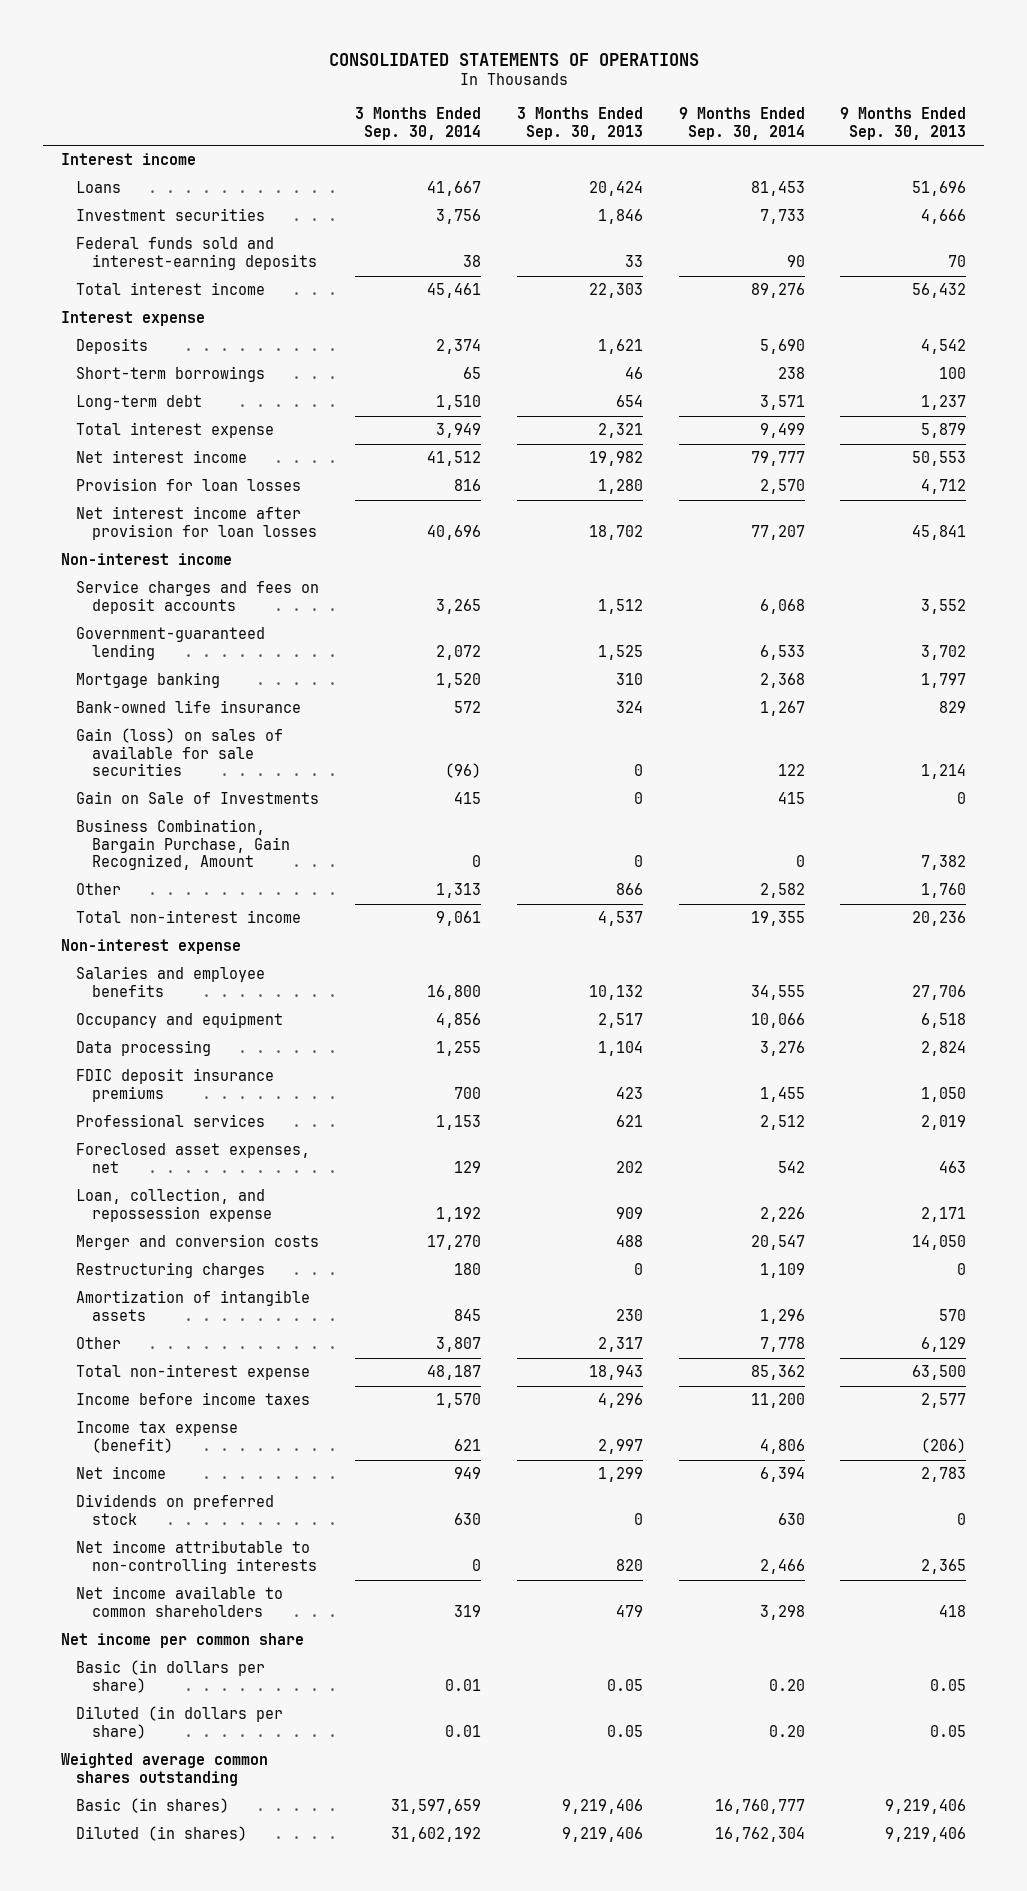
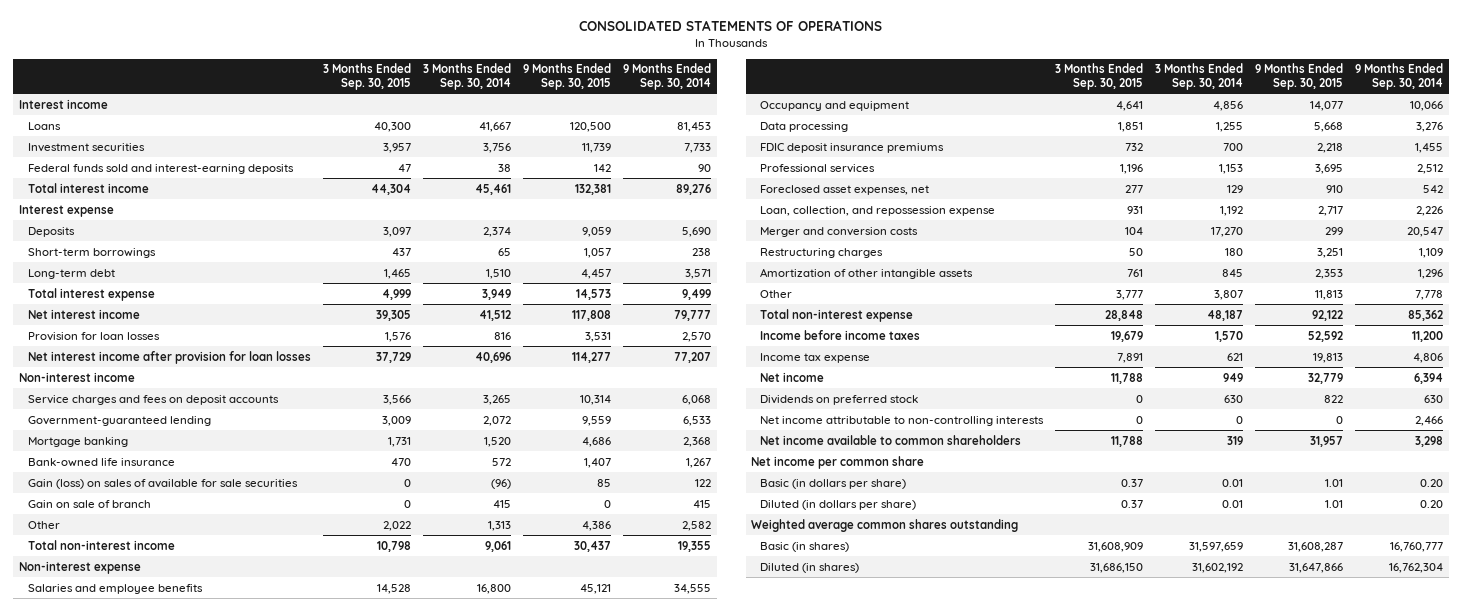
- | 3 Months Ended Sep. 30, 2014 | 3 Months Ended Sep. 30, 2013 | 9 Months Ended Sep. 30, 2014 | 9 Months Ended Sep. 30, 2013
+ | 3 Months Ended Sep. 30, 2015 | 3 Months Ended Sep. 30, 2014 | 9 Months Ended Sep. 30, 2015 | 9 Months Ended Sep. 30, 2014
- Gain on Sale of Investments | 415 | 0 | 415 | 0
- Business Combination, Bargain Purchase, Gain Recognized, Amount | 0 | 0 | 0 | 7,382
+ Gain on sale of branch | 0 | 415 | 0 | 415
- Amortization of intangible assets | 845 | 230 | 1,296 | 570
+ Amortization of other intangible assets | 761 | 845 | 2,353 | 1,296
- Income tax expense (benefit) | 621 | 2,997 | 4,806 | (206)
+ Income tax expense | 7,891 | 621 | 19,813 | 4,806

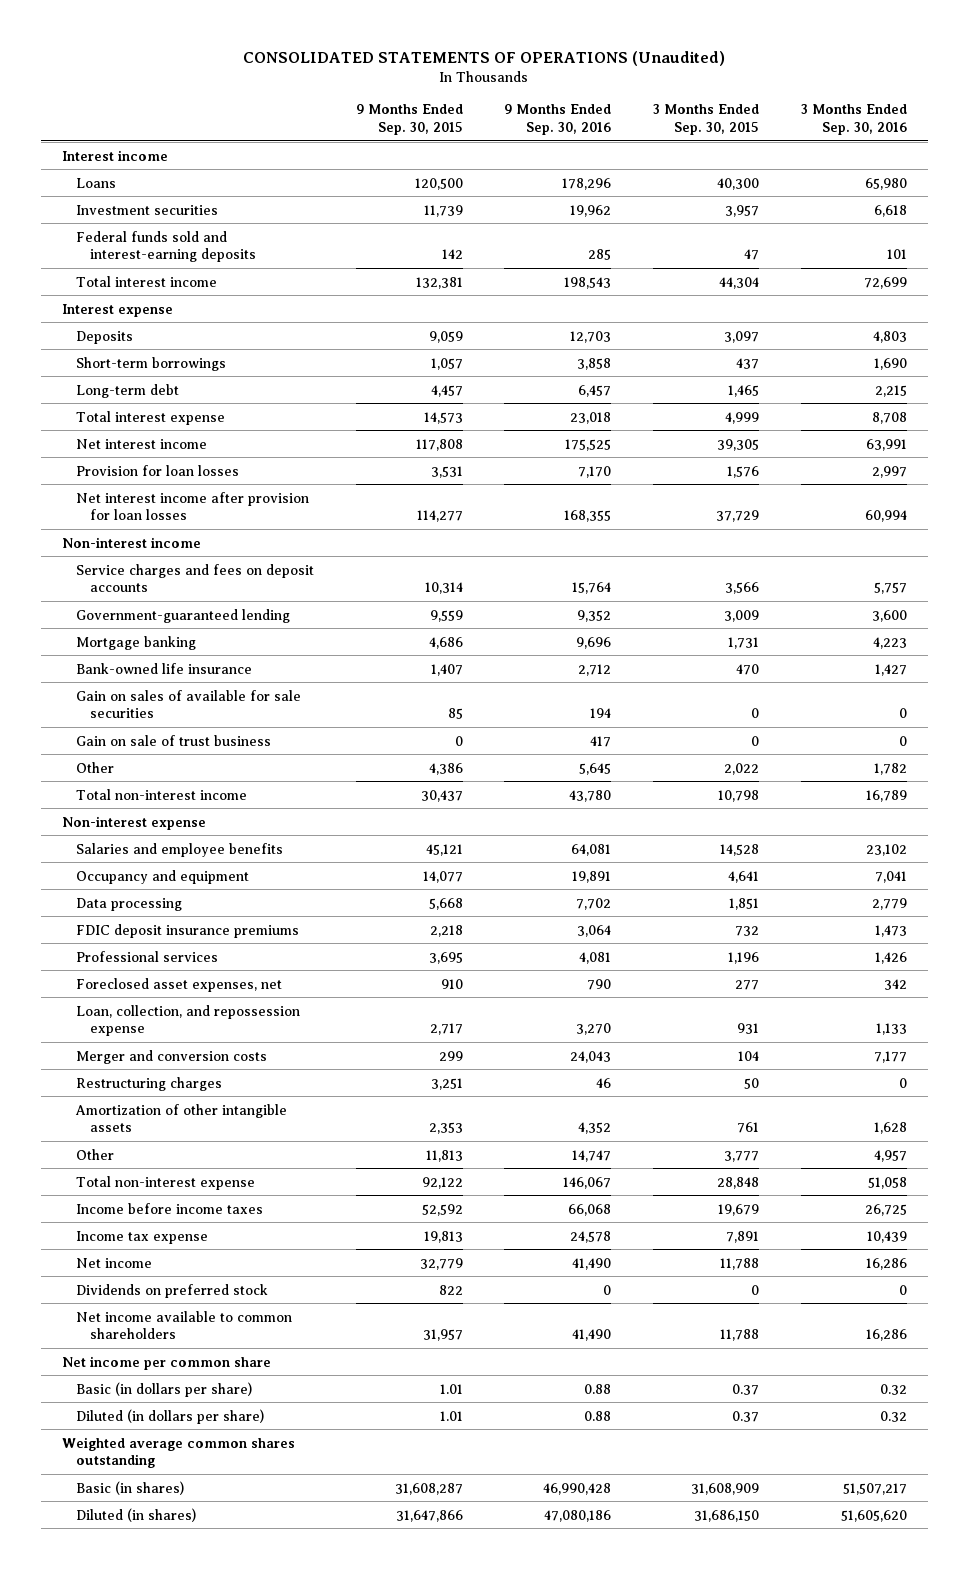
- CONSOLIDATED STATEMENTS OF OPERATIONS
+ CONSOLIDATED STATEMENTS OF OPERATIONS (Unaudited)
- | 3 Months Ended Sep. 30, 2015 | 3 Months Ended Sep. 30, 2014 | 9 Months Ended Sep. 30, 2015 | 9 Months Ended Sep. 30, 2014
+ | 9 Months Ended Sep. 30, 2015 | 9 Months Ended Sep. 30, 2016 | 3 Months Ended Sep. 30, 2015 | 3 Months Ended Sep. 30, 2016
- Gain (loss) on sales of available for sale securities | 0 | (96) | 85 | 122
- Gain on sale of branch | 0 | 415 | 0 | 415
+ Gain on sales of available for sale securities | 85 | 194 | 0 | 0
+ Gain on sale of trust business | 0 | 417 | 0 | 0
- Net income attributable to non-controlling interests | 0 | 0 | 0 | 2,466

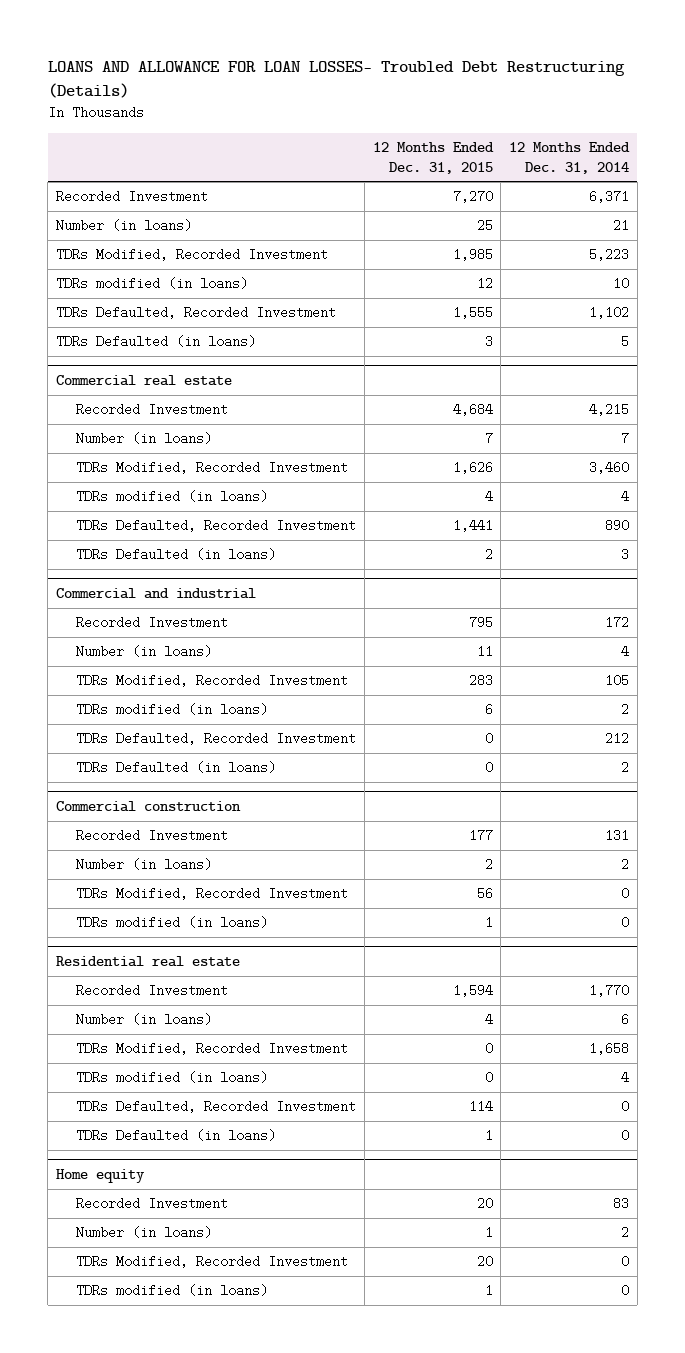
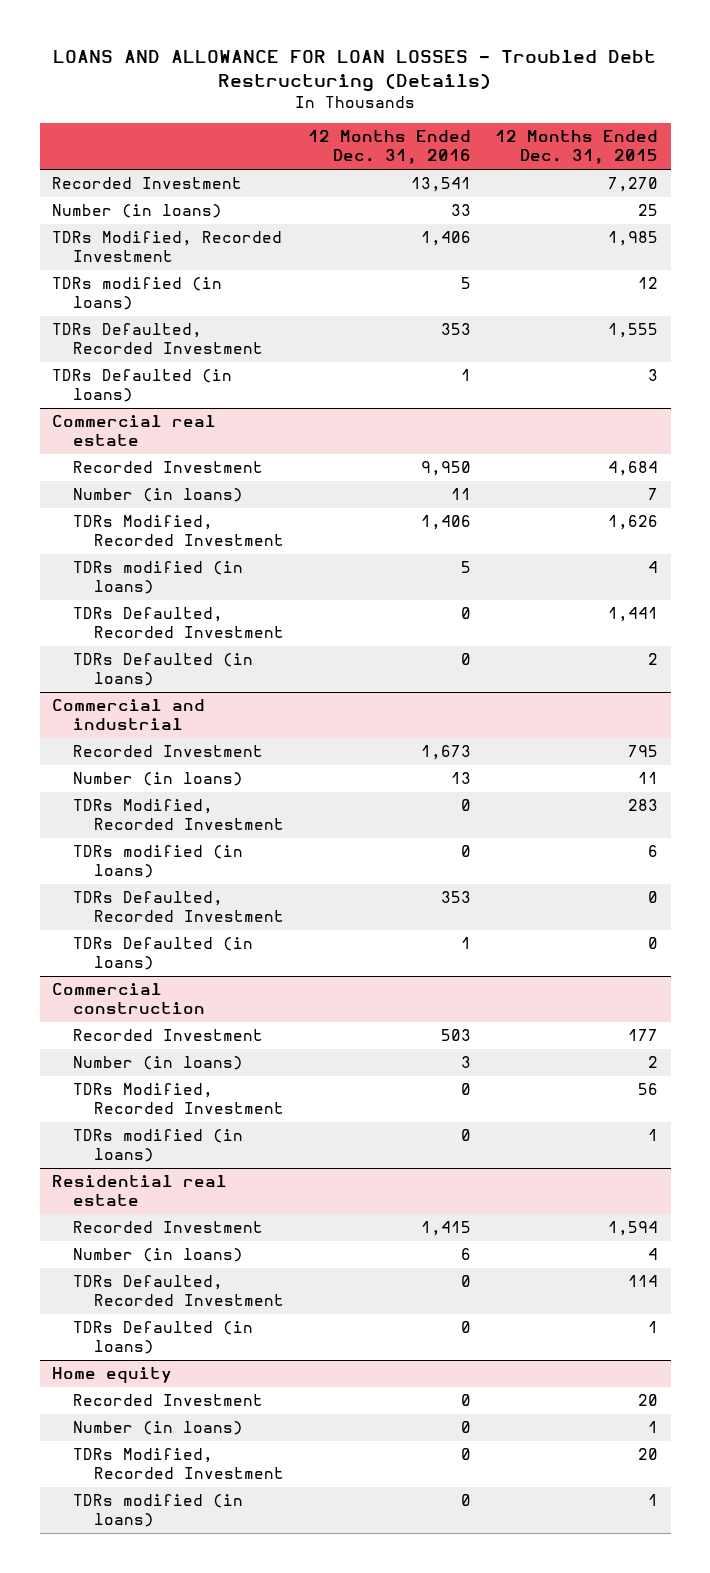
- LOANS AND ALLOWANCE FOR LOAN LOSSES- Troubled Debt Restructuring (Details)
+ LOANS AND ALLOWANCE FOR LOAN LOSSES - Troubled Debt Restructuring (Details)
- | 12 Months Ended Dec. 31, 2015 | 12 Months Ended Dec. 31, 2014
+ | 12 Months Ended Dec. 31, 2016 | 12 Months Ended Dec. 31, 2015
@ Residential real estate
- TDRs Modified, Recorded Investment | 0 | 1,658
- TDRs modified (in loans) | 0 | 4

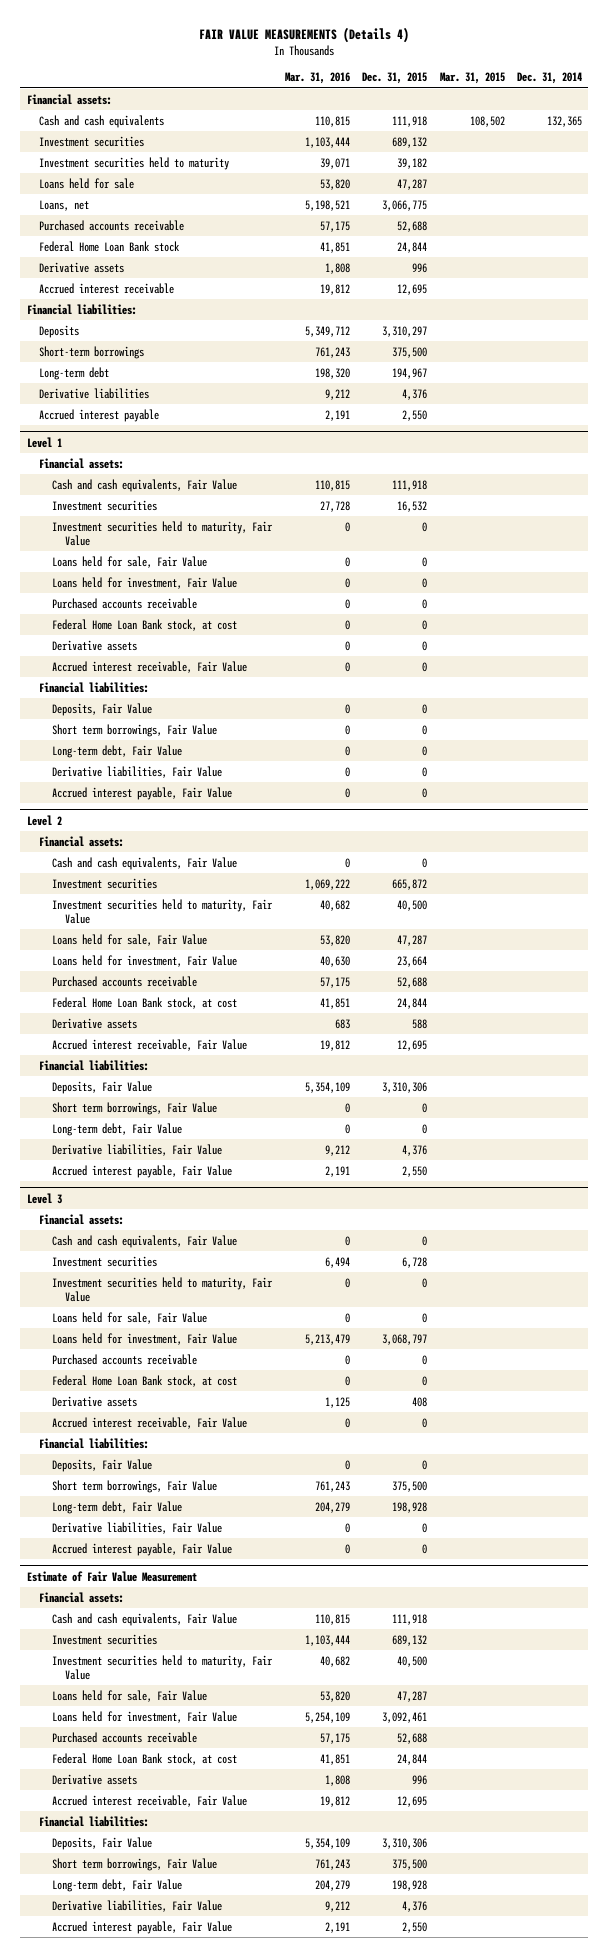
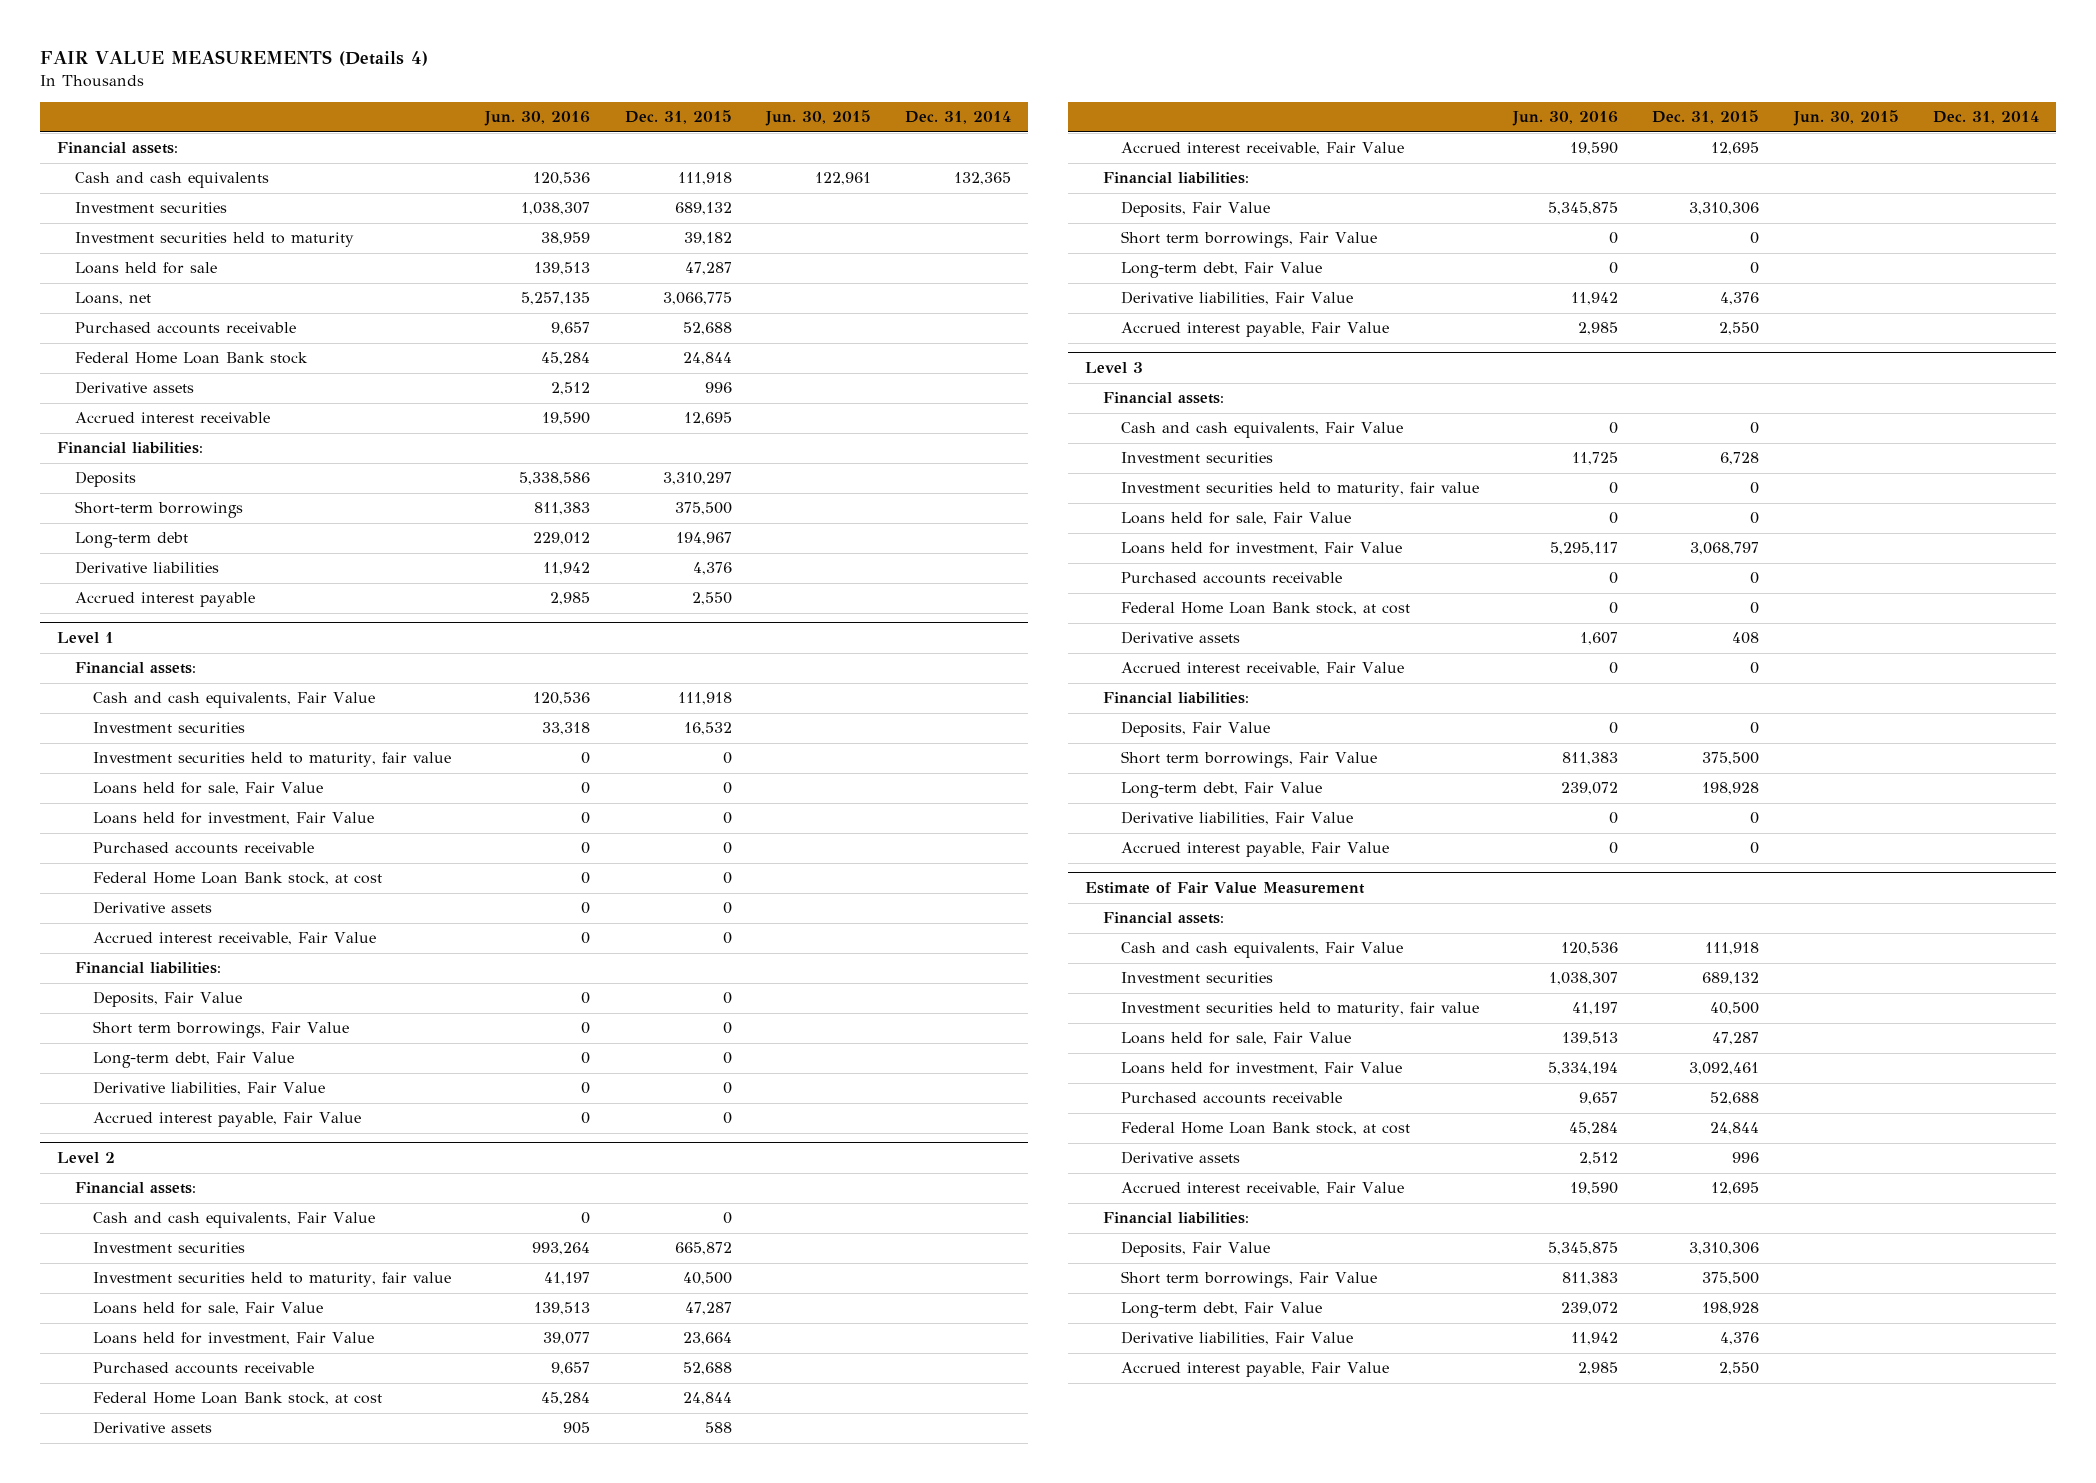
- | Mar. 31, 2016 | Dec. 31, 2015 | Mar. 31, 2015 | Dec. 31, 2014
+ | Jun. 30, 2016 | Dec. 31, 2015 | Jun. 30, 2015 | Dec. 31, 2014
@ Level 1
- Investment securities held to maturity, Fair Value | 0 | 0 | |
+ Investment securities held to maturity, fair value | 0 | 0 | |
@ Level 2
- Investment securities held to maturity, Fair Value | 40,682 | 40,500 | |
+ Investment securities held to maturity, fair value | 41,197 | 40,500 | |
@ Level 3
- Investment securities held to maturity, Fair Value | 0 | 0 | |
+ Investment securities held to maturity, fair value | 0 | 0 | |
@ Estimate of Fair Value Measurement
- Investment securities held to maturity, Fair Value | 40,682 | 40,500 | |
+ Investment securities held to maturity, fair value | 41,197 | 40,500 | |

